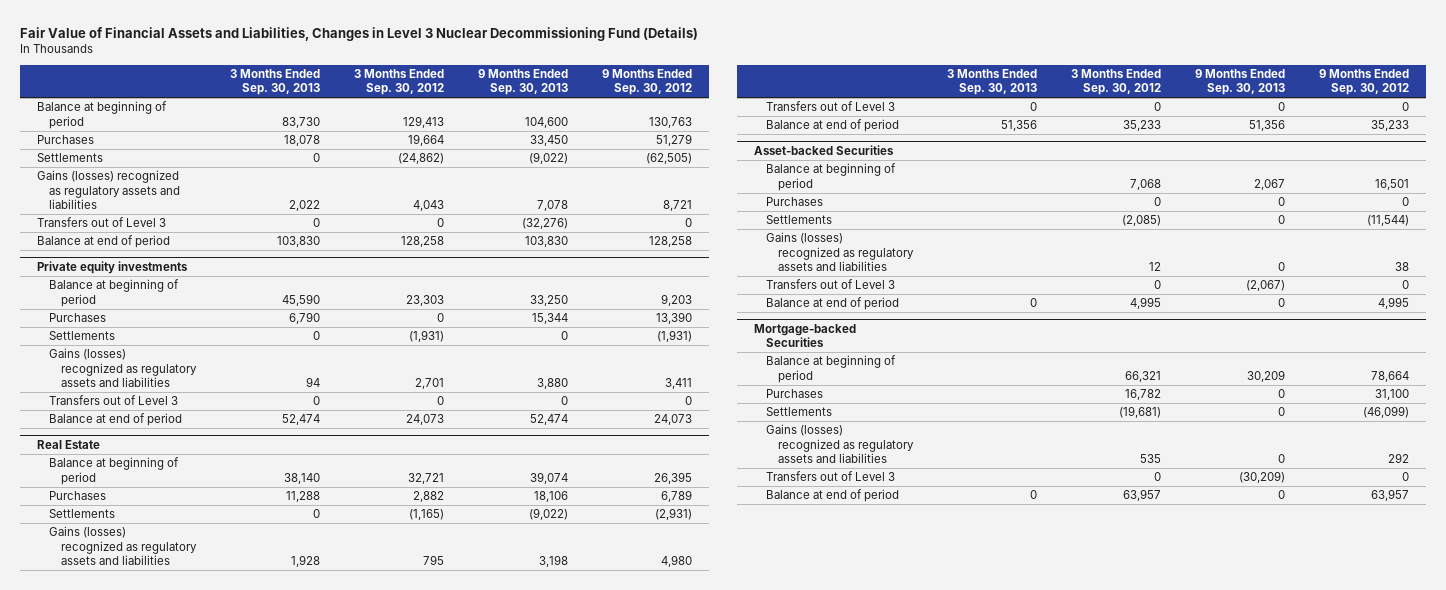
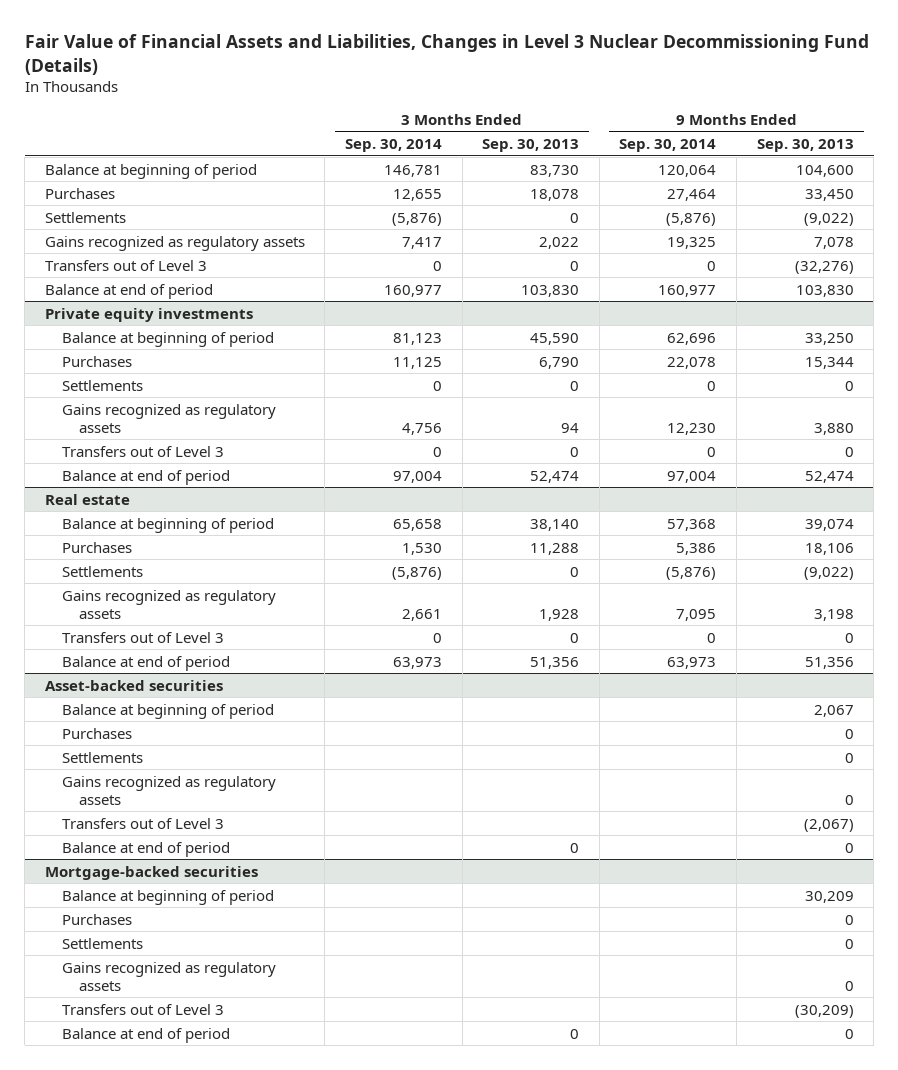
- | 3 Months Ended Sep. 30, 2013 | 3 Months Ended Sep. 30, 2012 | 9 Months Ended Sep. 30, 2013 | 9 Months Ended Sep. 30, 2012
+ | 3 Months Ended Sep. 30, 2014 | 3 Months Ended Sep. 30, 2013 | 9 Months Ended Sep. 30, 2014 | 9 Months Ended Sep. 30, 2013
- Gains (losses) recognized as regulatory assets and liabilities | 2,022 | 4,043 | 7,078 | 8,721
+ Gains recognized as regulatory assets | 7,417 | 2,022 | 19,325 | 7,078
@ Private equity investments
- Gains (losses) recognized as regulatory assets and liabilities | 94 | 2,701 | 3,880 | 3,411
+ Gains recognized as regulatory assets | 4,756 | 94 | 12,230 | 3,880
- Real Estate
+ Real estate
- Gains (losses) recognized as regulatory assets and liabilities | 1,928 | 795 | 3,198 | 4,980
+ Gains recognized as regulatory assets | 2,661 | 1,928 | 7,095 | 3,198
- Asset-backed Securities
+ Asset-backed securities
- Gains (losses) recognized as regulatory assets and liabilities | | 12 | 0 | 38
+ Gains recognized as regulatory assets | | | | 0
- Mortgage-backed Securities
+ Mortgage-backed securities
- Gains (losses) recognized as regulatory assets and liabilities | | 535 | 0 | 292
+ Gains recognized as regulatory assets | | | | 0

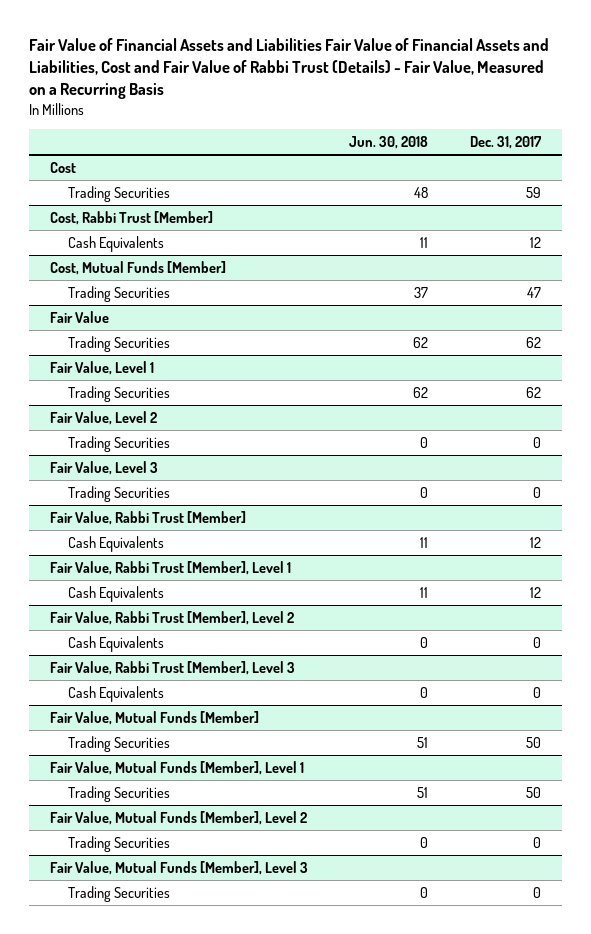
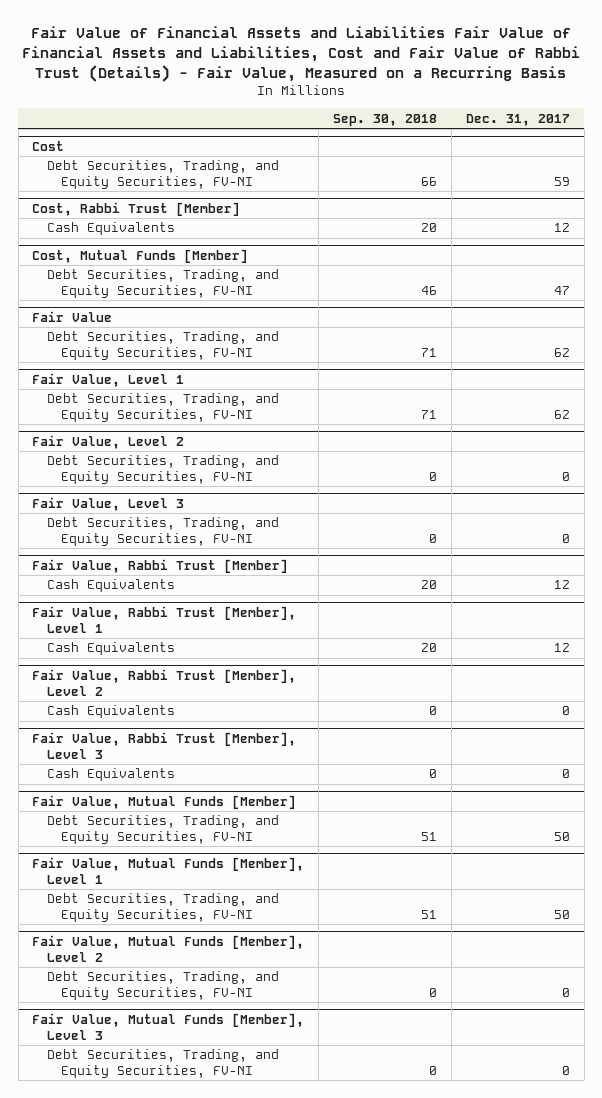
- | Jun. 30, 2018 | Dec. 31, 2017
+ | Sep. 30, 2018 | Dec. 31, 2017
@ Cost
- Trading Securities | 48 | 59
+ Debt Securities, Trading, and Equity Securities, FV-NI | 66 | 59
@ Cost, Mutual Funds [Member]
- Trading Securities | 37 | 47
+ Debt Securities, Trading, and Equity Securities, FV-NI | 46 | 47
@ Fair Value
- Trading Securities | 62 | 62
+ Debt Securities, Trading, and Equity Securities, FV-NI | 71 | 62
@ Fair Value, Level 1
- Trading Securities | 62 | 62
+ Debt Securities, Trading, and Equity Securities, FV-NI | 71 | 62
@ Fair Value, Level 2
- Trading Securities | 0 | 0
+ Debt Securities, Trading, and Equity Securities, FV-NI | 0 | 0
@ Fair Value, Level 3
- Trading Securities | 0 | 0
+ Debt Securities, Trading, and Equity Securities, FV-NI | 0 | 0
@ Fair Value, Mutual Funds [Member]
- Trading Securities | 51 | 50
+ Debt Securities, Trading, and Equity Securities, FV-NI | 51 | 50
@ Fair Value, Mutual Funds [Member], Level 1
- Trading Securities | 51 | 50
+ Debt Securities, Trading, and Equity Securities, FV-NI | 51 | 50
@ Fair Value, Mutual Funds [Member], Level 2
- Trading Securities | 0 | 0
+ Debt Securities, Trading, and Equity Securities, FV-NI | 0 | 0
@ Fair Value, Mutual Funds [Member], Level 3
- Trading Securities | 0 | 0
+ Debt Securities, Trading, and Equity Securities, FV-NI | 0 | 0

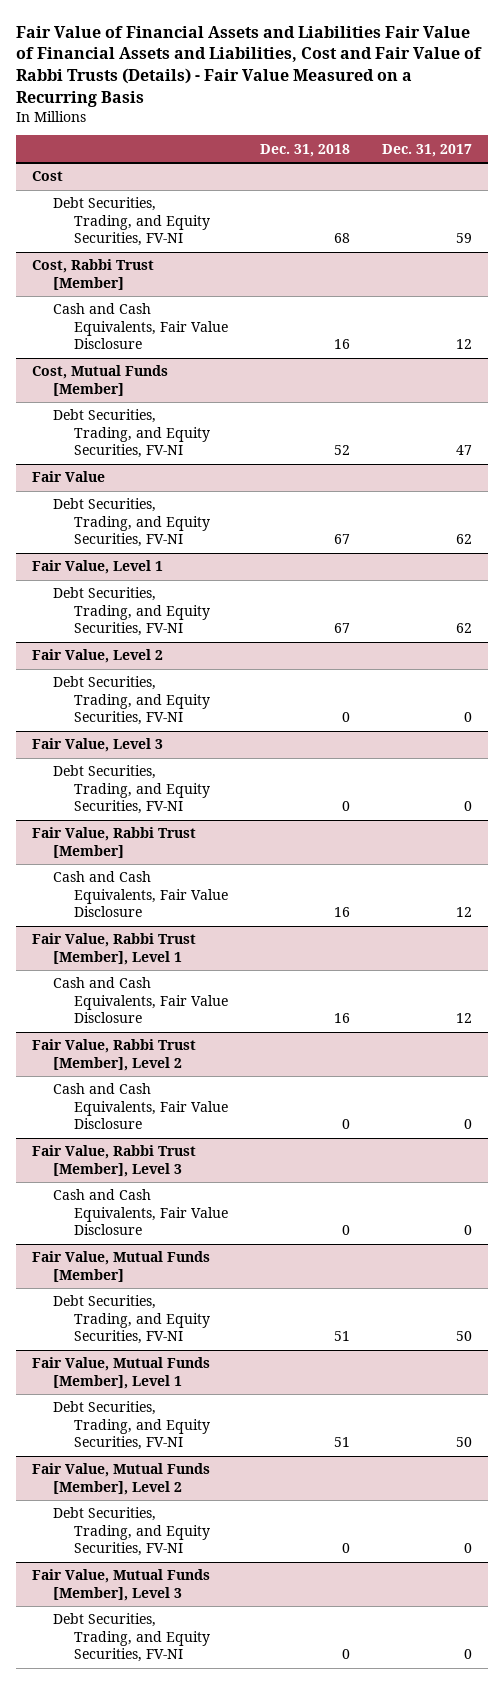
- Fair Value of Financial Assets and Liabilities Fair Value of Financial Assets and Liabilities, Cost and Fair Value of Rabbi Trust (Details) - Fair Value, Measured on a Recurring Basis
+ Fair Value of Financial Assets and Liabilities Fair Value of Financial Assets and Liabilities, Cost and Fair Value of Rabbi Trusts (Details) - Fair Value Measured on a Recurring Basis
- | Sep. 30, 2018 | Dec. 31, 2017
+ | Dec. 31, 2018 | Dec. 31, 2017
@ Cost, Rabbi Trust [Member]
- Cash Equivalents | 20 | 12
+ Cash and Cash Equivalents, Fair Value Disclosure | 16 | 12
@ Fair Value, Rabbi Trust [Member]
- Cash Equivalents | 20 | 12
+ Cash and Cash Equivalents, Fair Value Disclosure | 16 | 12
@ Fair Value, Rabbi Trust [Member], Level 1
- Cash Equivalents | 20 | 12
+ Cash and Cash Equivalents, Fair Value Disclosure | 16 | 12
@ Fair Value, Rabbi Trust [Member], Level 2
- Cash Equivalents | 0 | 0
+ Cash and Cash Equivalents, Fair Value Disclosure | 0 | 0
@ Fair Value, Rabbi Trust [Member], Level 3
- Cash Equivalents | 0 | 0
+ Cash and Cash Equivalents, Fair Value Disclosure | 0 | 0

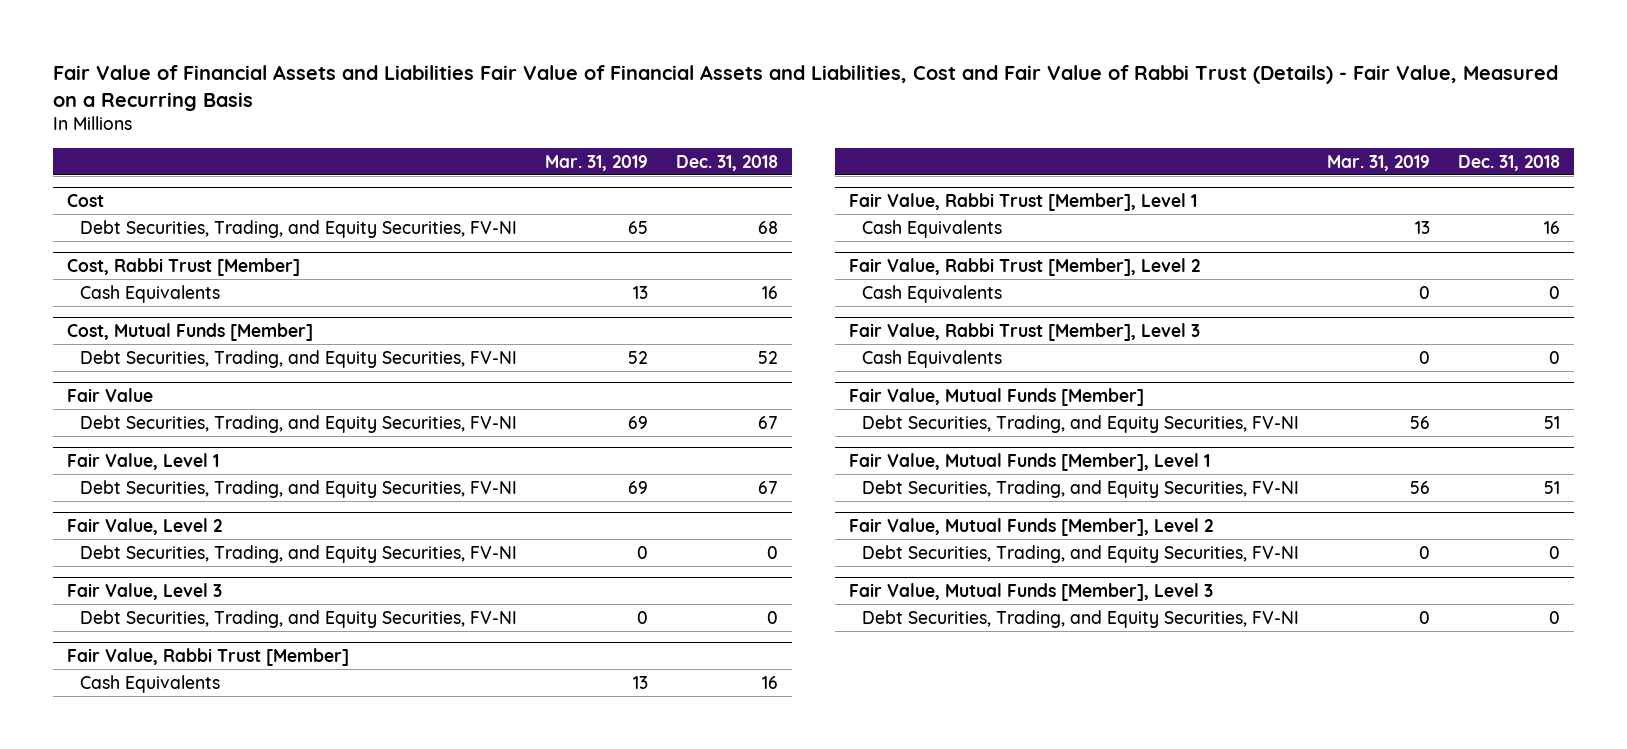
- Fair Value of Financial Assets and Liabilities Fair Value of Financial Assets and Liabilities, Cost and Fair Value of Rabbi Trusts (Details) - Fair Value Measured on a Recurring Basis
+ Fair Value of Financial Assets and Liabilities Fair Value of Financial Assets and Liabilities, Cost and Fair Value of Rabbi Trust (Details) - Fair Value, Measured on a Recurring Basis
- | Dec. 31, 2018 | Dec. 31, 2017
+ | Mar. 31, 2019 | Dec. 31, 2018
@ Cost, Rabbi Trust [Member]
- Cash and Cash Equivalents, Fair Value Disclosure | 16 | 12
+ Cash Equivalents | 13 | 16
@ Fair Value, Rabbi Trust [Member]
- Cash and Cash Equivalents, Fair Value Disclosure | 16 | 12
+ Cash Equivalents | 13 | 16
@ Fair Value, Rabbi Trust [Member], Level 1
- Cash and Cash Equivalents, Fair Value Disclosure | 16 | 12
+ Cash Equivalents | 13 | 16
@ Fair Value, Rabbi Trust [Member], Level 2
- Cash and Cash Equivalents, Fair Value Disclosure | 0 | 0
+ Cash Equivalents | 0 | 0
@ Fair Value, Rabbi Trust [Member], Level 3
- Cash and Cash Equivalents, Fair Value Disclosure | 0 | 0
+ Cash Equivalents | 0 | 0

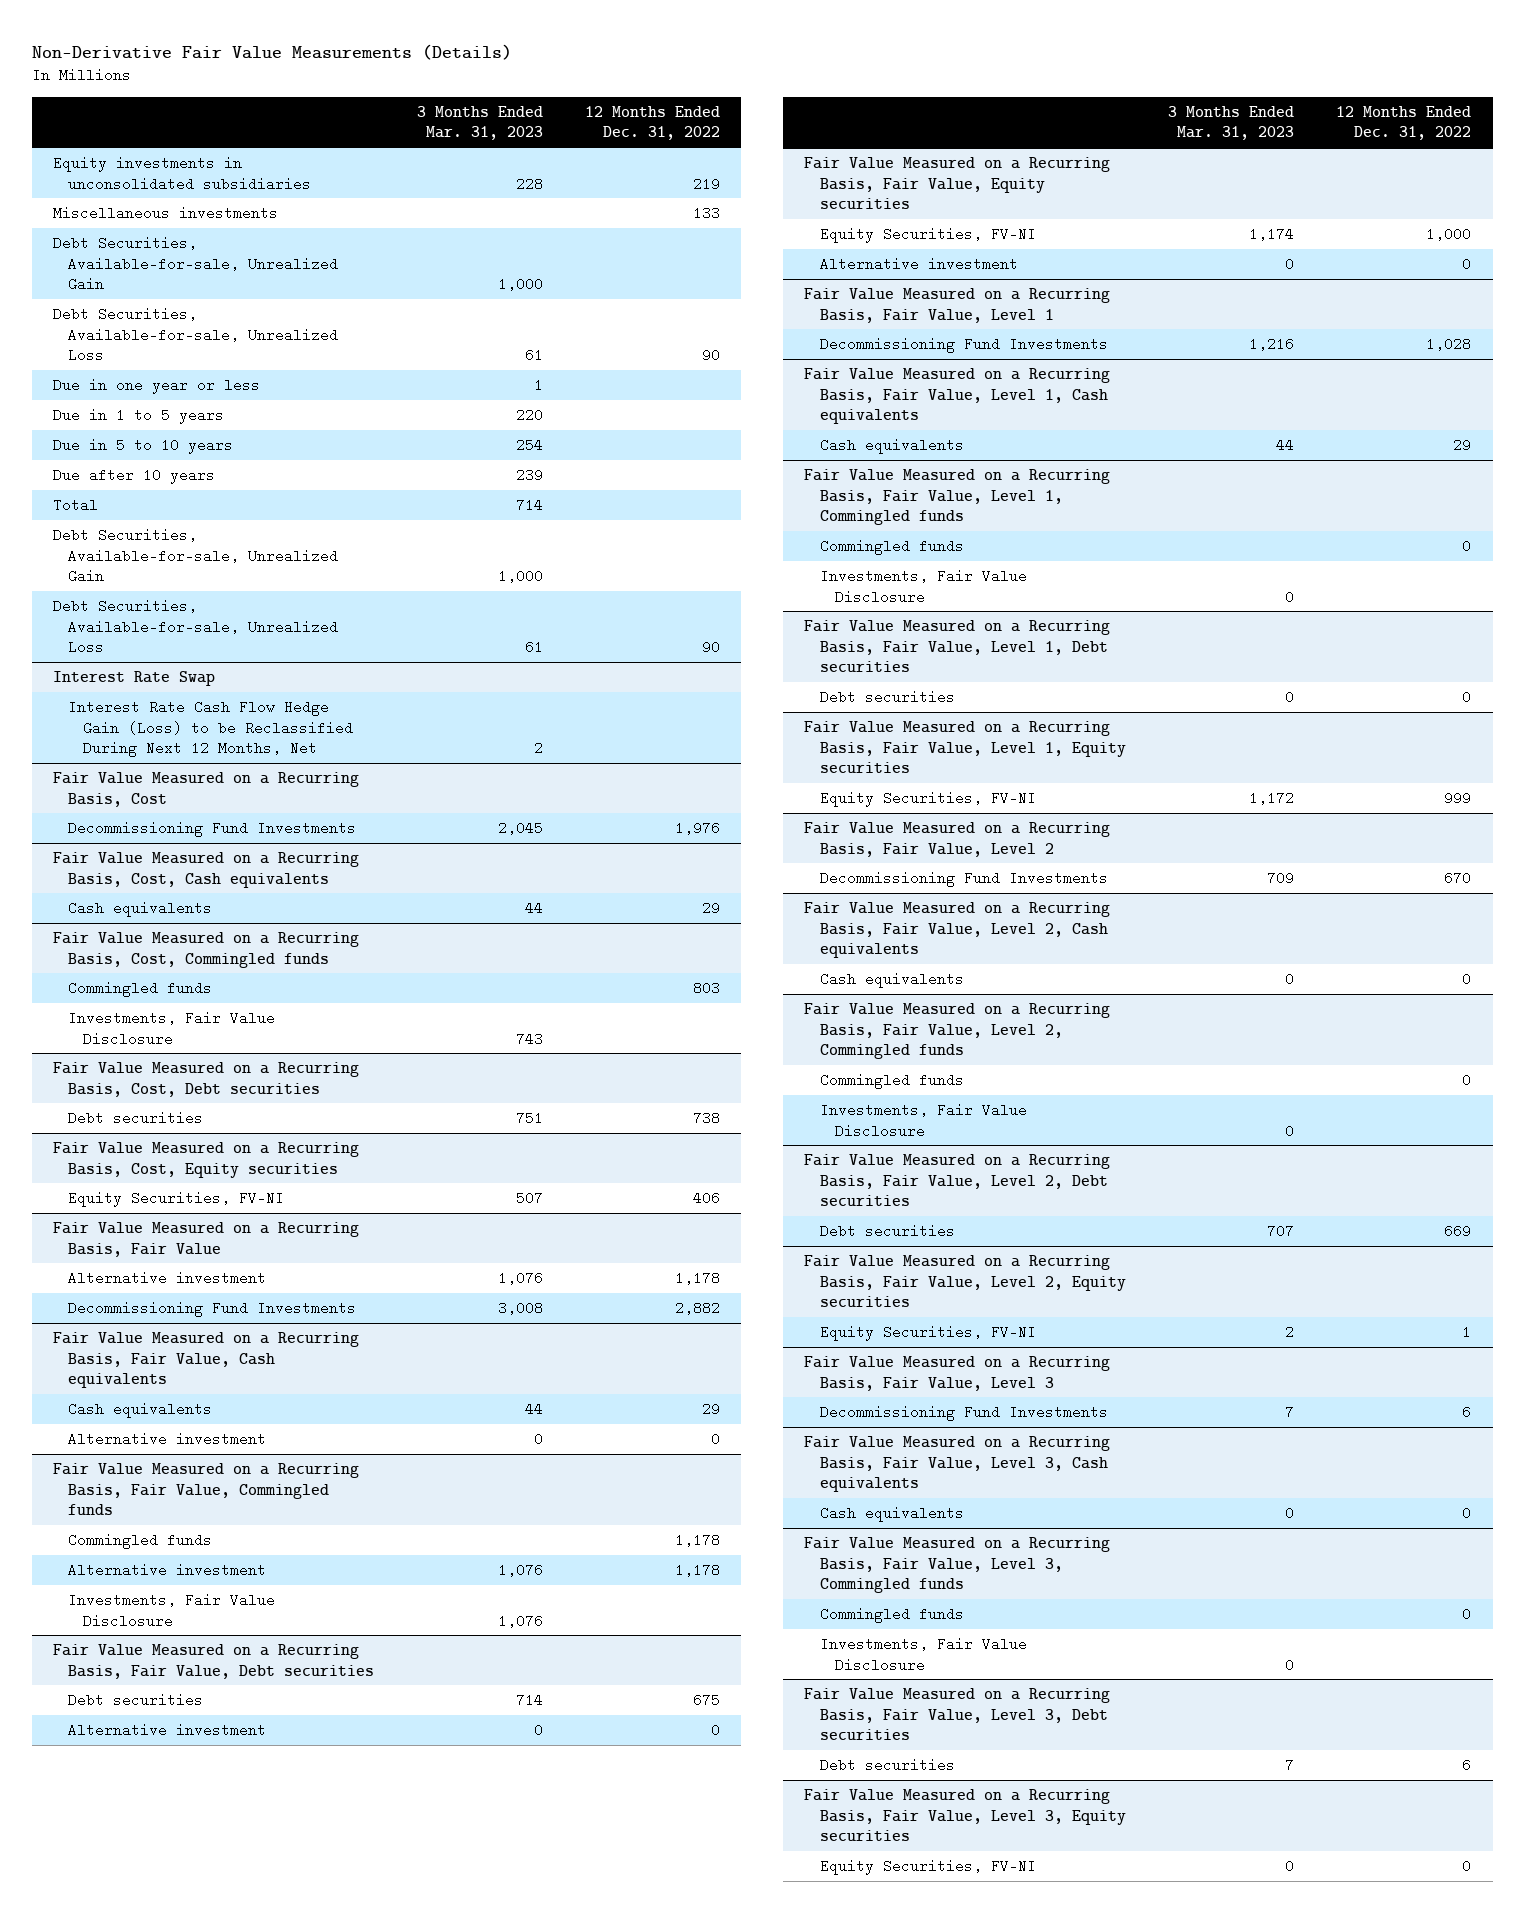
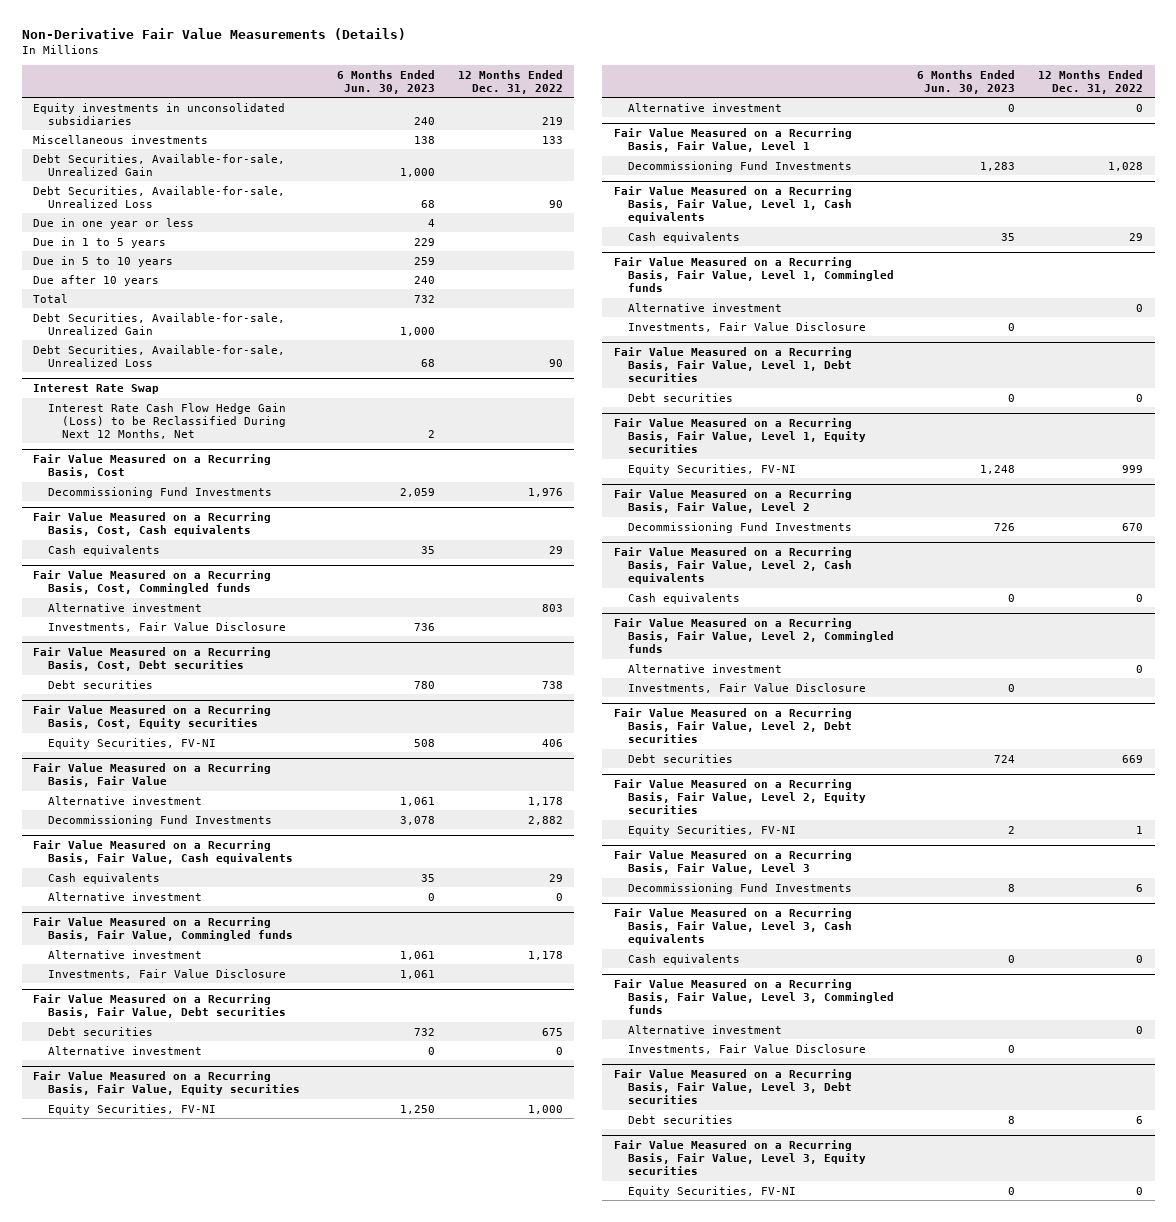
- | 3 Months Ended Mar. 31, 2023 | 12 Months Ended Dec. 31, 2022
+ | 6 Months Ended Jun. 30, 2023 | 12 Months Ended Dec. 31, 2022
@ Fair Value Measured on a Recurring Basis, Cost, Commingled funds
- Commingled funds | | 803
+ Alternative investment | | 803
@ Fair Value Measured on a Recurring Basis, Fair Value, Commingled funds
- Commingled funds | | 1,178
@ Fair Value Measured on a Recurring Basis, Fair Value, Level 1, Commingled funds
- Commingled funds | | 0
+ Alternative investment | | 0
@ Fair Value Measured on a Recurring Basis, Fair Value, Level 2, Commingled funds
- Commingled funds | | 0
+ Alternative investment | | 0
@ Fair Value Measured on a Recurring Basis, Fair Value, Level 3, Commingled funds
- Commingled funds | | 0
+ Alternative investment | | 0

